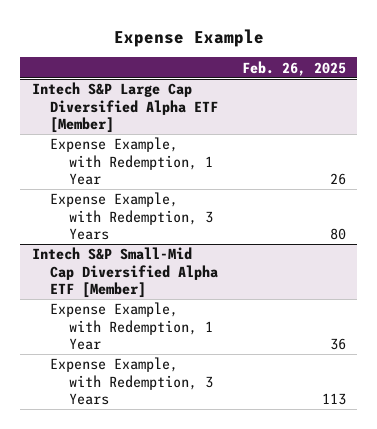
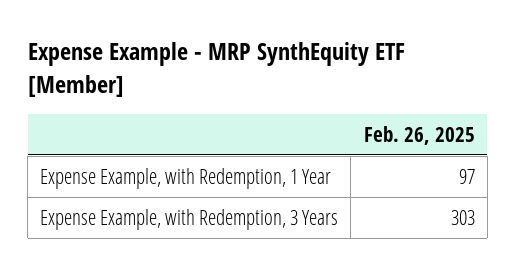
- Expense Example
+ Expense Example - MRP SynthEquity ETF [Member]
- Intech S&P Large Cap Diversified Alpha ETF [Member]
- Expense Example, with Redemption, 1 Year | 26
- Expense Example, with Redemption, 3 Years | 80
- Intech S&P Small-Mid Cap Diversified Alpha ETF [Member]
- Expense Example, with Redemption, 1 Year | 36
- Expense Example, with Redemption, 3 Years | 113
+ Expense Example, with Redemption, 1 Year | 97
+ Expense Example, with Redemption, 3 Years | 303

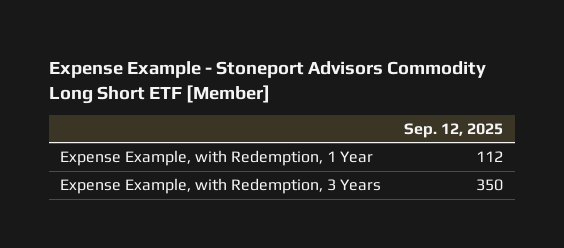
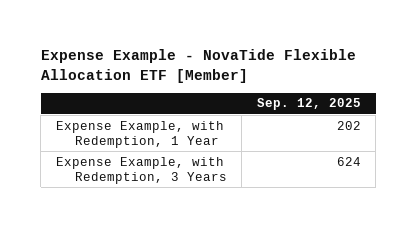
- Expense Example - Stoneport Advisors Commodity Long Short ETF [Member]
+ Expense Example - NovaTide Flexible Allocation ETF [Member]
- Expense Example, with Redemption, 1 Year | 112
- Expense Example, with Redemption, 3 Years | 350
+ Expense Example, with Redemption, 1 Year | 202
+ Expense Example, with Redemption, 3 Years | 624

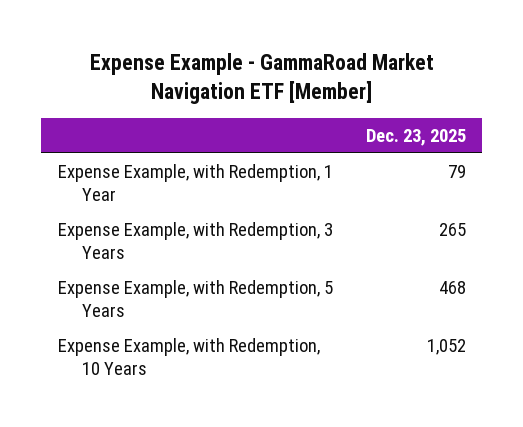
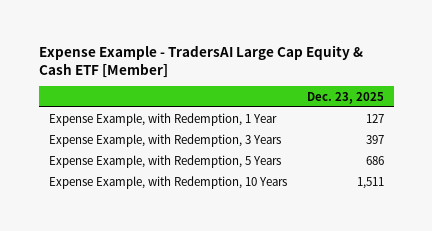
- Expense Example - GammaRoad Market Navigation ETF [Member]
+ Expense Example - TradersAI Large Cap Equity & Cash ETF [Member]
- Expense Example, with Redemption, 1 Year | 79
- Expense Example, with Redemption, 3 Years | 265
- Expense Example, with Redemption, 5 Years | 468
- Expense Example, with Redemption, 10 Years | 1,052
+ Expense Example, with Redemption, 1 Year | 127
+ Expense Example, with Redemption, 3 Years | 397
+ Expense Example, with Redemption, 5 Years | 686
+ Expense Example, with Redemption, 10 Years | 1,511

